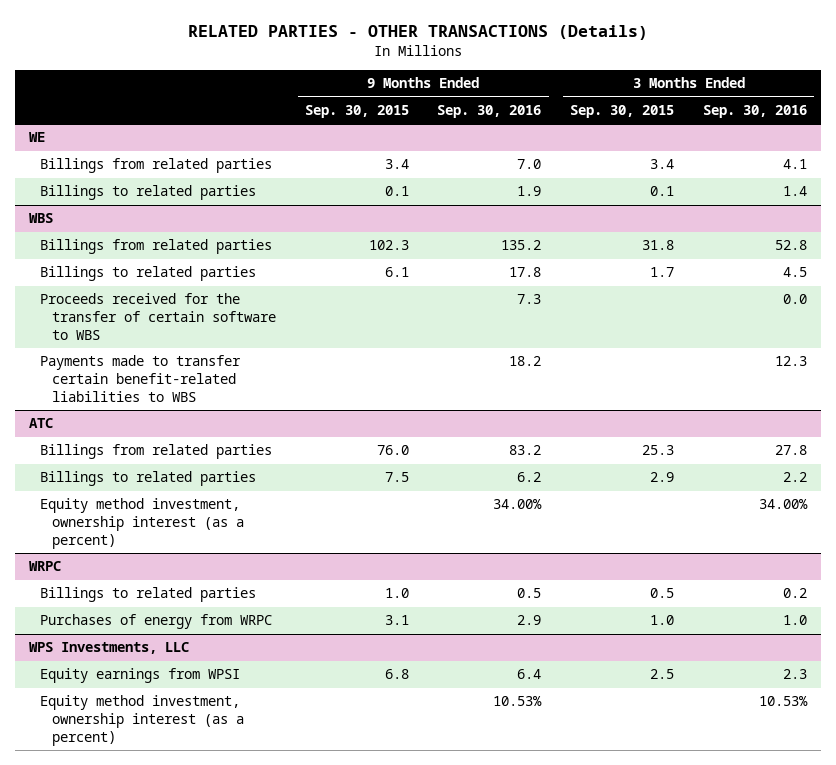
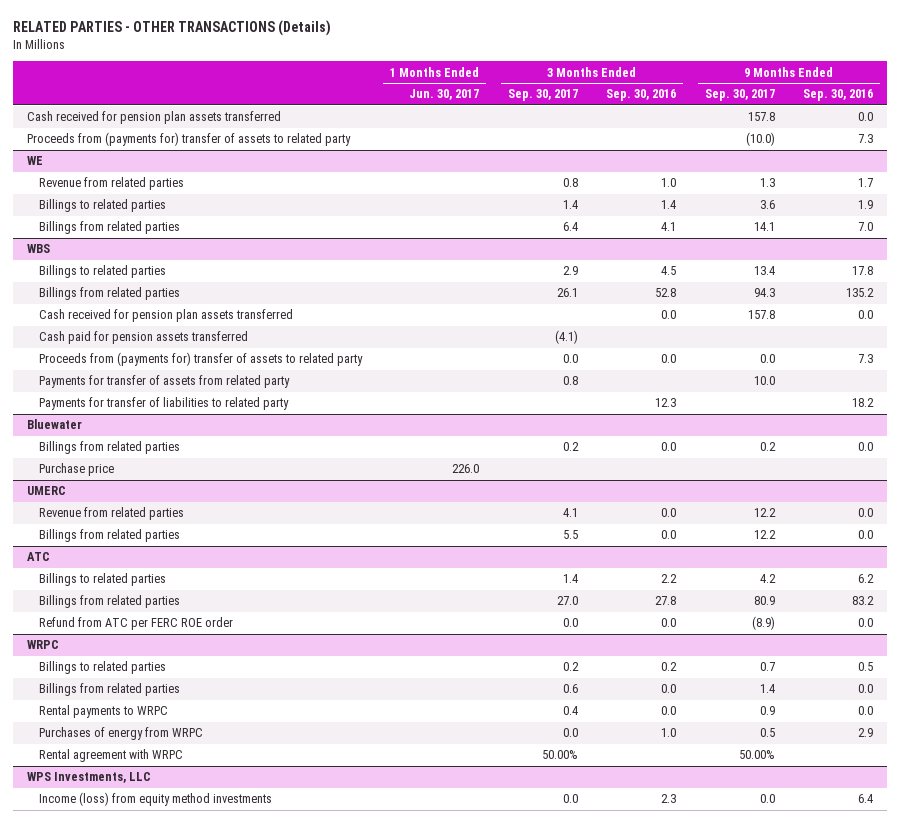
- | 9 Months Ended Sep. 30, 2015 | 9 Months Ended Sep. 30, 2016 | 3 Months Ended Sep. 30, 2015 | 3 Months Ended Sep. 30, 2016
+ | 1 Months Ended Jun. 30, 2017 | 3 Months Ended Sep. 30, 2017 | 3 Months Ended Sep. 30, 2016 | 9 Months Ended Sep. 30, 2017 | 9 Months Ended Sep. 30, 2016
+ Cash received for pension plan assets transferred | | | | 157.8 | 0.0
+ Proceeds from (payments for) transfer of assets to related party | | | | (10.0) | 7.3
@ WE
+ Revenue from related parties | | 0.8 | 1.0 | 1.3 | 1.7
moved down: Billings from related parties | | 6.4 | 4.1 | 14.1 | 7.0
@ WBS
- Proceeds received for the transfer of certain software to WBS | | 7.3 | | 0.0
- Payments made to transfer certain benefit-related liabilities to WBS | | 18.2 | | 12.3
moved down: Billings from related parties | | 26.1 | 52.8 | 94.3 | 135.2
+ Cash received for pension plan assets transferred | | | 0.0 | 157.8 | 0.0
+ Cash paid for pension assets transferred | | (4.1) | | |
+ Proceeds from (payments for) transfer of assets to related party | | 0.0 | 0.0 | 0.0 | 7.3
+ Payments for transfer of assets from related party | | 0.8 | | 10.0 |
+ Payments for transfer of liabilities to related party | | | 12.3 | | 18.2
+ Bluewater
+ Billings from related parties | | 0.2 | 0.0 | 0.2 | 0.0
+ Purchase price | 226.0 | | | |
+ UMERC
+ Revenue from related parties | | 4.1 | 0.0 | 12.2 | 0.0
+ Billings from related parties | | 5.5 | 0.0 | 12.2 | 0.0
@ ATC
- Equity method investment, ownership interest (as a percent) | | 34.00% | | 34.00%
moved down: Billings from related parties | | 27.0 | 27.8 | 80.9 | 83.2
+ Refund from ATC per FERC ROE order | | 0.0 | 0.0 | (8.9) | 0.0
@ WRPC
+ Billings from related parties | | 0.6 | 0.0 | 1.4 | 0.0
+ Rental payments to WRPC | | 0.4 | 0.0 | 0.9 | 0.0
+ Rental agreement with WRPC | | 50.00% | | 50.00% |
@ WPS Investments, LLC
- Equity earnings from WPSI | 6.8 | 6.4 | 2.5 | 2.3
- Equity method investment, ownership interest (as a percent) | | 10.53% | | 10.53%
+ Income (loss) from equity method investments | | 0.0 | 2.3 | 0.0 | 6.4

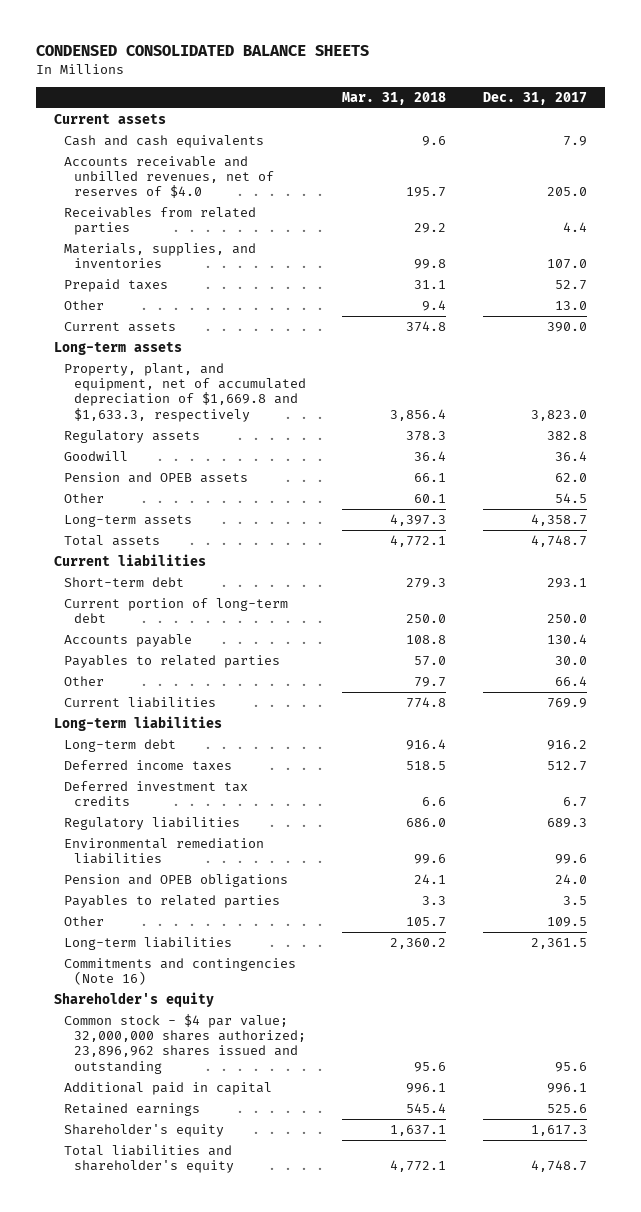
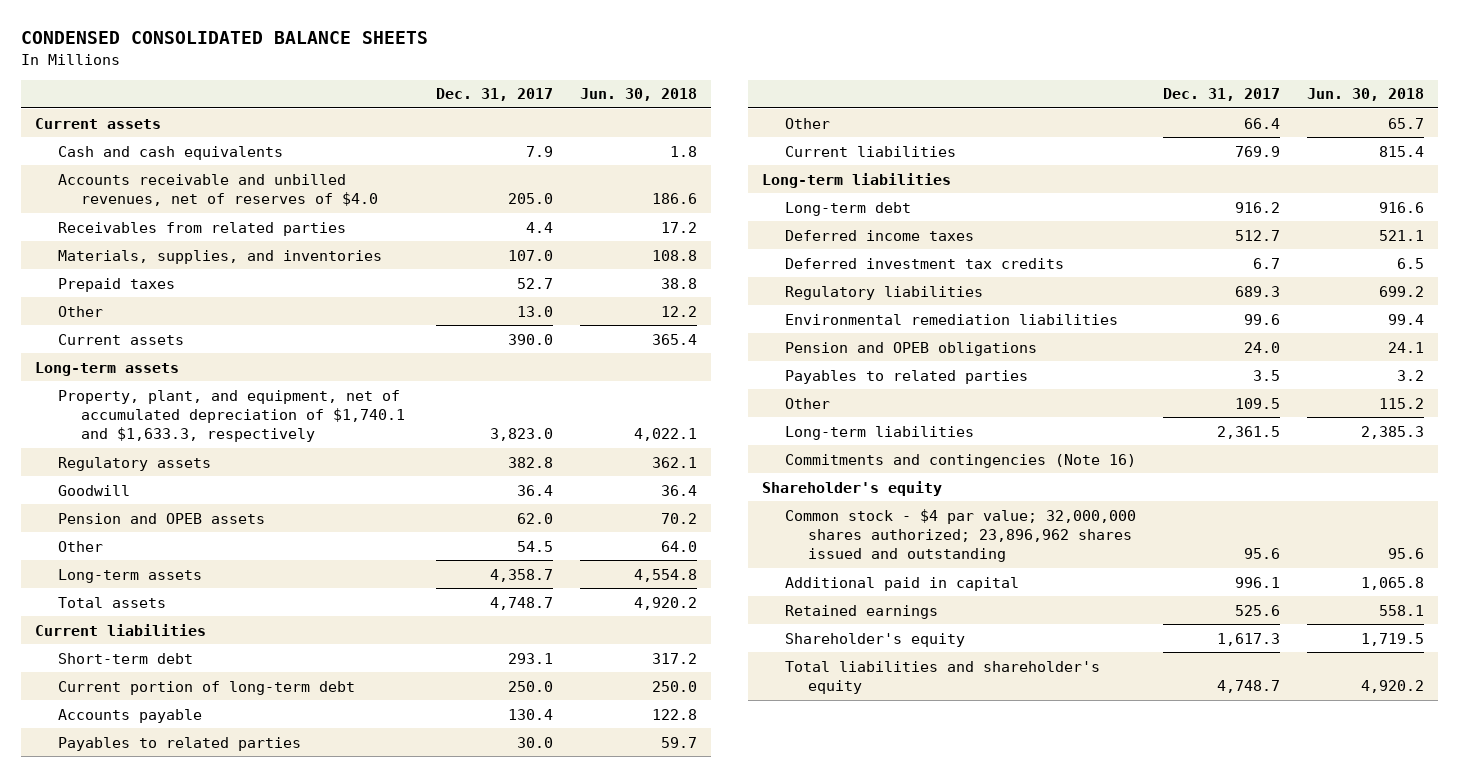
- | Mar. 31, 2018 | Dec. 31, 2017
+ | Dec. 31, 2017 | Jun. 30, 2018
- Property, plant, and equipment, net of accumulated depreciation of $1,669.8 and $1,633.3, respectively | 3,856.4 | 3,823.0
+ Property, plant, and equipment, net of accumulated depreciation of $1,740.1 and $1,633.3, respectively | 3,823.0 | 4,022.1

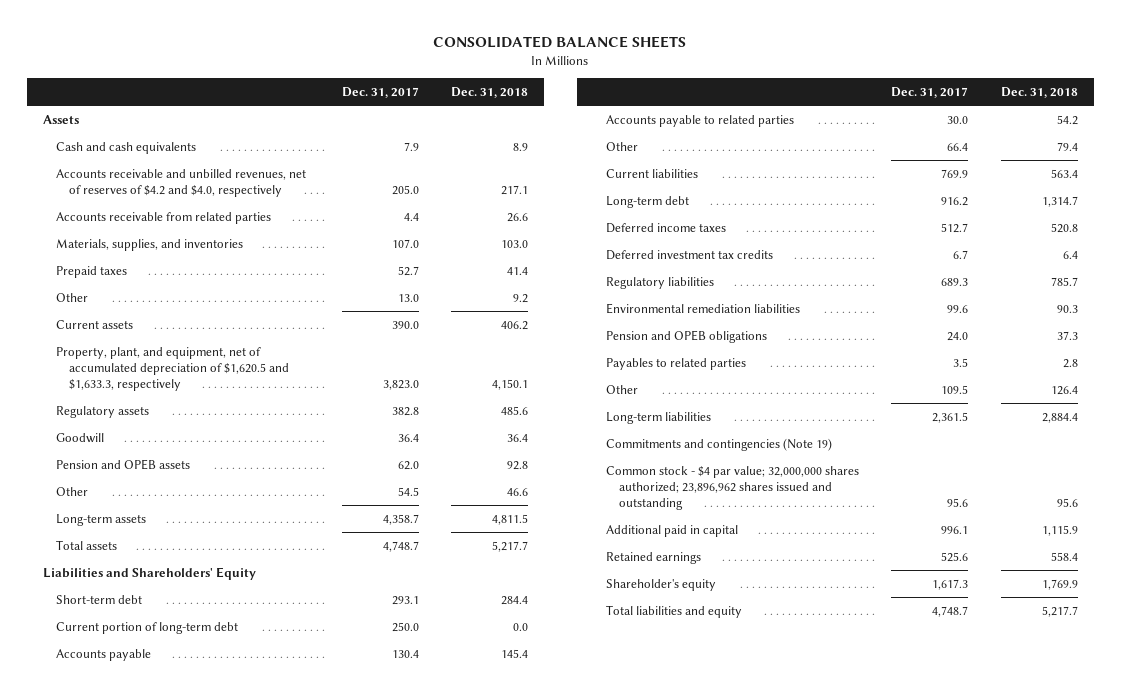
- CONDENSED CONSOLIDATED BALANCE SHEETS
+ CONSOLIDATED BALANCE SHEETS
- | Dec. 31, 2017 | Jun. 30, 2018
+ | Dec. 31, 2017 | Dec. 31, 2018
- Current assets
+ Assets
- Accounts receivable and unbilled revenues, net of reserves of $4.0 | 205.0 | 186.6
- Receivables from related parties | 4.4 | 17.2
+ Accounts receivable and unbilled revenues, net of reserves of $4.2 and $4.0, respectively | 205.0 | 217.1
+ Accounts receivable from related parties | 4.4 | 26.6
- Long-term assets
- Property, plant, and equipment, net of accumulated depreciation of $1,740.1 and $1,633.3, respectively | 3,823.0 | 4,022.1
+ Property, plant, and equipment, net of accumulated depreciation of $1,620.5 and $1,633.3, respectively | 3,823.0 | 4,150.1
- Current liabilities
+ Liabilities and Shareholders' Equity
- Payables to related parties | 30.0 | 59.7
+ Accounts payable to related parties | 30.0 | 54.2
- Long-term liabilities
- Commitments and contingencies (Note 16)
- Shareholder's equity
+ Commitments and contingencies (Note 19)
- Total liabilities and shareholder's equity | 4,748.7 | 4,920.2
+ Total liabilities and equity | 4,748.7 | 5,217.7

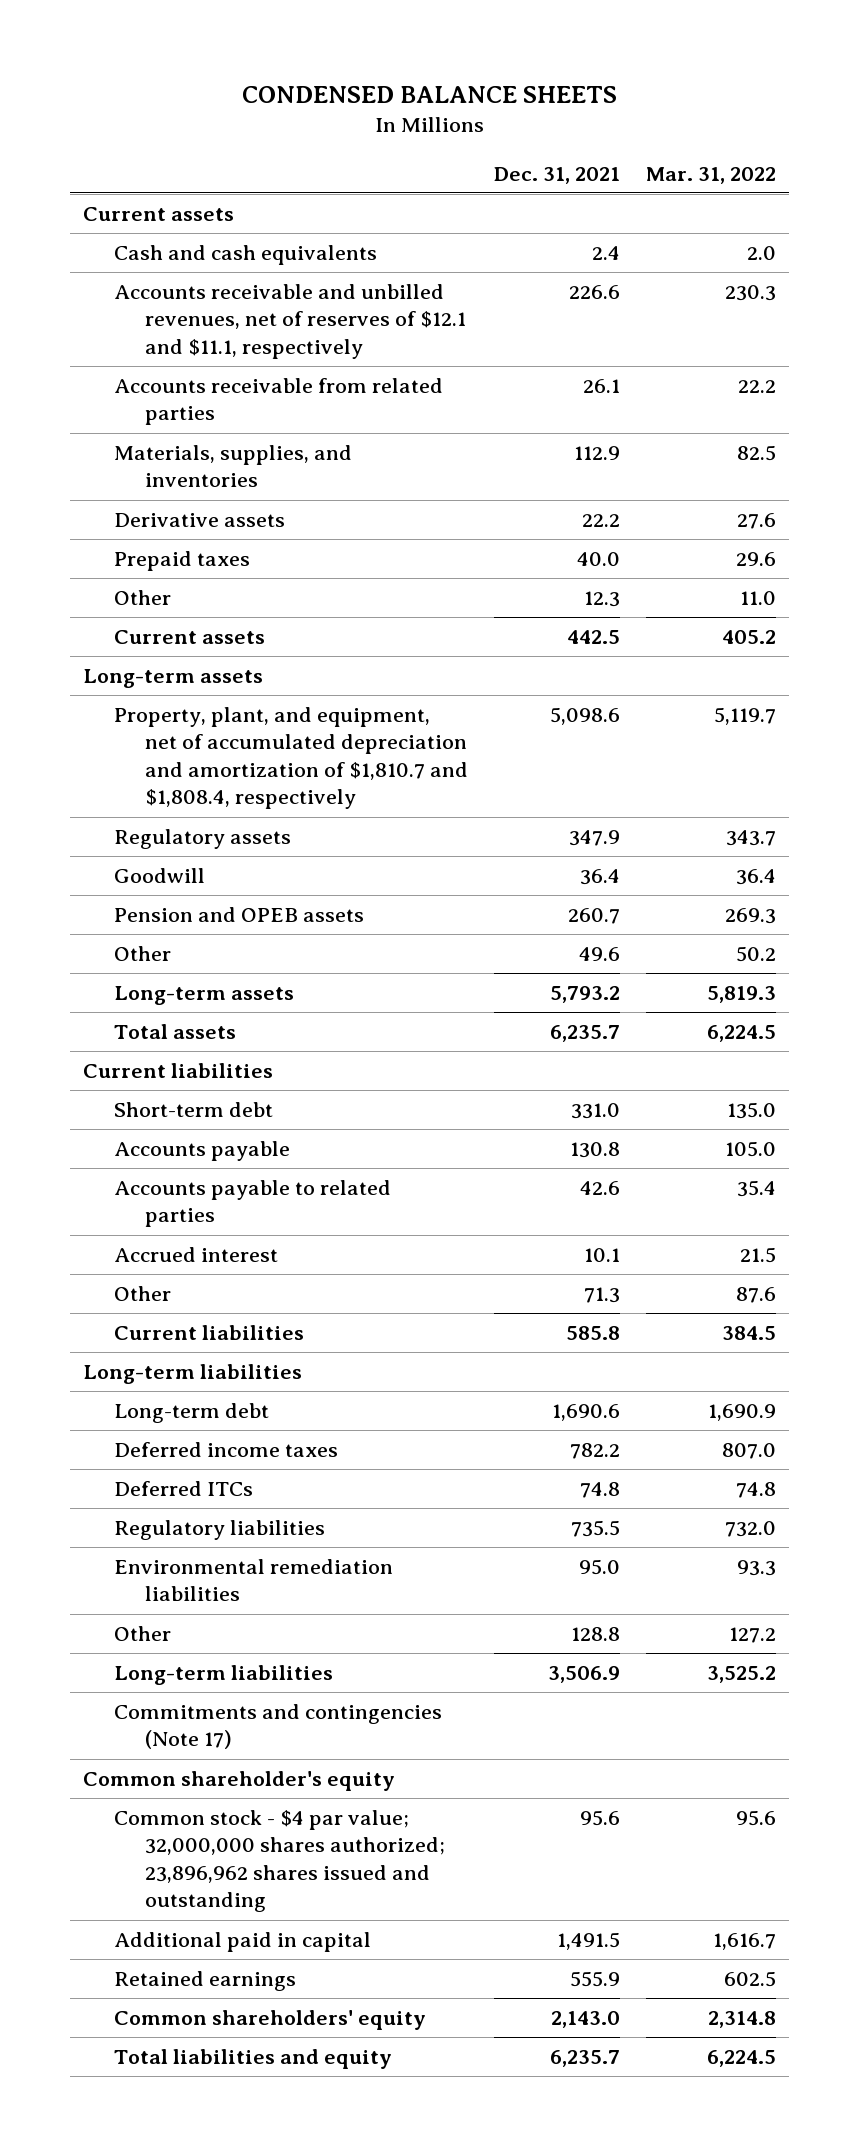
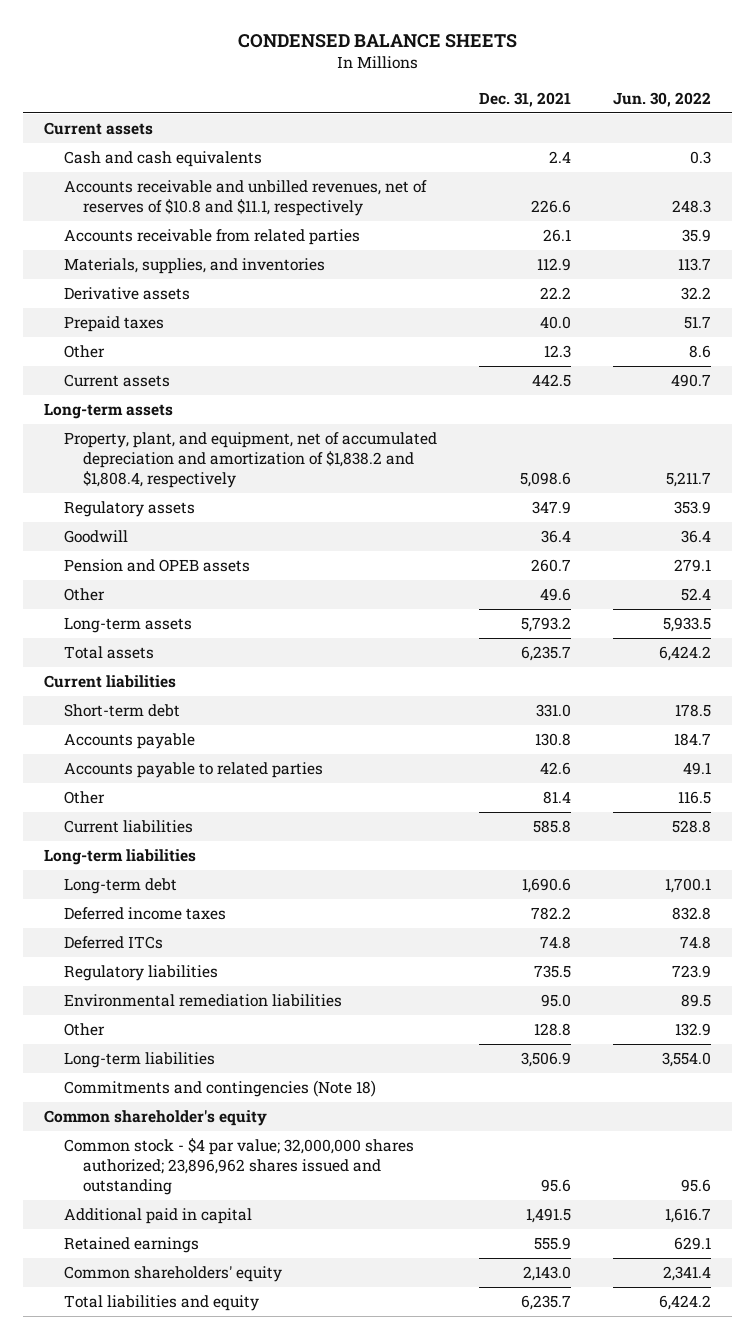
- | Dec. 31, 2021 | Mar. 31, 2022
+ | Dec. 31, 2021 | Jun. 30, 2022
- Accounts receivable and unbilled revenues, net of reserves of $12.1 and $11.1, respectively | 226.6 | 230.3
+ Accounts receivable and unbilled revenues, net of reserves of $10.8 and $11.1, respectively | 226.6 | 248.3
- Property, plant, and equipment, net of accumulated depreciation and amortization of $1,810.7 and $1,808.4, respectively | 5,098.6 | 5,119.7
+ Property, plant, and equipment, net of accumulated depreciation and amortization of $1,838.2 and $1,808.4, respectively | 5,098.6 | 5,211.7
- Accrued interest | 10.1 | 21.5
- Other | 71.3 | 87.6
+ Other | 81.4 | 116.5
- Commitments and contingencies (Note 17)
+ Commitments and contingencies (Note 18)

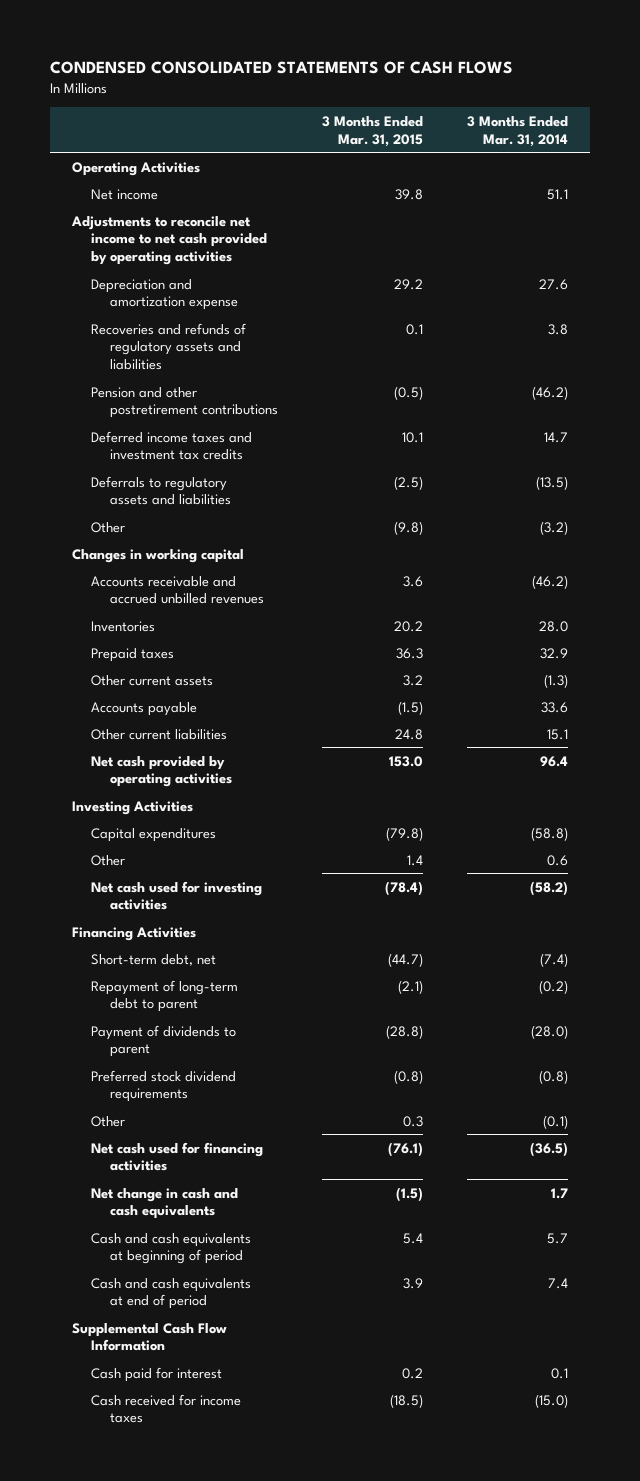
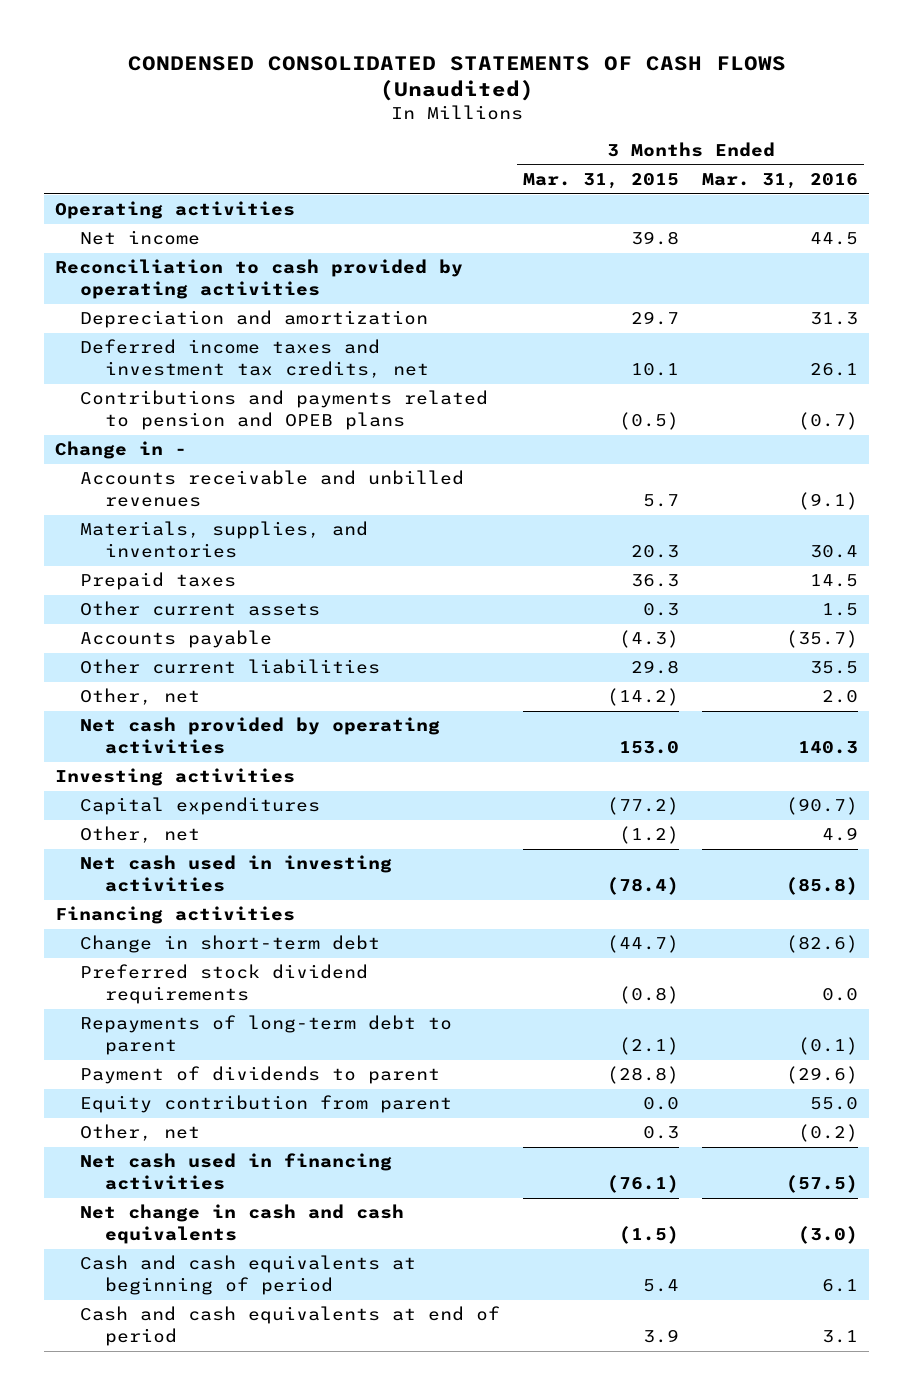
- CONDENSED CONSOLIDATED STATEMENTS OF CASH FLOWS
+ CONDENSED CONSOLIDATED STATEMENTS OF CASH FLOWS (Unaudited)
- | 3 Months Ended Mar. 31, 2015 | 3 Months Ended Mar. 31, 2014
+ | 3 Months Ended Mar. 31, 2015 | 3 Months Ended Mar. 31, 2016
- Operating Activities
+ Operating activities
- Adjustments to reconcile net income to net cash provided by operating activities
- Depreciation and amortization expense | 29.2 | 27.6
- Recoveries and refunds of regulatory assets and liabilities | 0.1 | 3.8
- Pension and other postretirement contributions | (0.5) | (46.2)
- Deferred income taxes and investment tax credits | 10.1 | 14.7
- Deferrals to regulatory assets and liabilities | (2.5) | (13.5)
- Other | (9.8) | (3.2)
- Changes in working capital
- Accounts receivable and accrued unbilled revenues | 3.6 | (46.2)
- Inventories | 20.2 | 28.0
+ Reconciliation to cash provided by operating activities
+ Depreciation and amortization | 29.7 | 31.3
+ Deferred income taxes and investment tax credits, net | 10.1 | 26.1
+ Contributions and payments related to pension and OPEB plans | (0.5) | (0.7)
+ Change in -
+ Accounts receivable and unbilled revenues | 5.7 | (9.1)
+ Materials, supplies, and inventories | 20.3 | 30.4
- Other current assets | 3.2 | (1.3)
- Accounts payable | (1.5) | 33.6
- Other current liabilities | 24.8 | 15.1
+ Other current assets | 0.3 | 1.5
+ Accounts payable | (4.3) | (35.7)
+ Other current liabilities | 29.8 | 35.5
+ Other, net | (14.2) | 2.0
- Investing Activities
- Capital expenditures | (79.8) | (58.8)
- Other | 1.4 | 0.6
- Net cash used for investing activities | (78.4) | (58.2)
- Financing Activities
- Short-term debt, net | (44.7) | (7.4)
- Repayment of long-term debt to parent | (2.1) | (0.2)
+ Investing activities
+ Capital expenditures | (77.2) | (90.7)
+ Other, net | (1.2) | 4.9
+ Net cash used in investing activities | (78.4) | (85.8)
+ Financing activities
+ Change in short-term debt | (44.7) | (82.6)
- Other | 0.3 | (0.1)
- Net cash used for financing activities | (76.1) | (36.5)
+ Repayments of long-term debt to parent | (2.1) | (0.1)
moved down: Payment of dividends to parent | (28.8) | (29.6)
+ Equity contribution from parent | 0.0 | 55.0
+ Other, net | 0.3 | (0.2)
+ Net cash used in financing activities | (76.1) | (57.5)
- Supplemental Cash Flow Information
- Cash paid for interest | 0.2 | 0.1
- Cash received for income taxes | (18.5) | (15.0)

